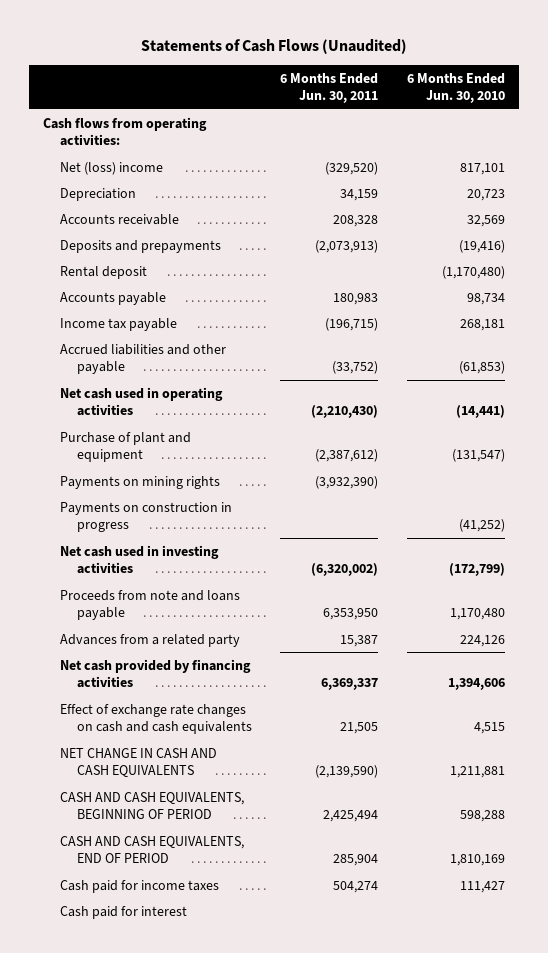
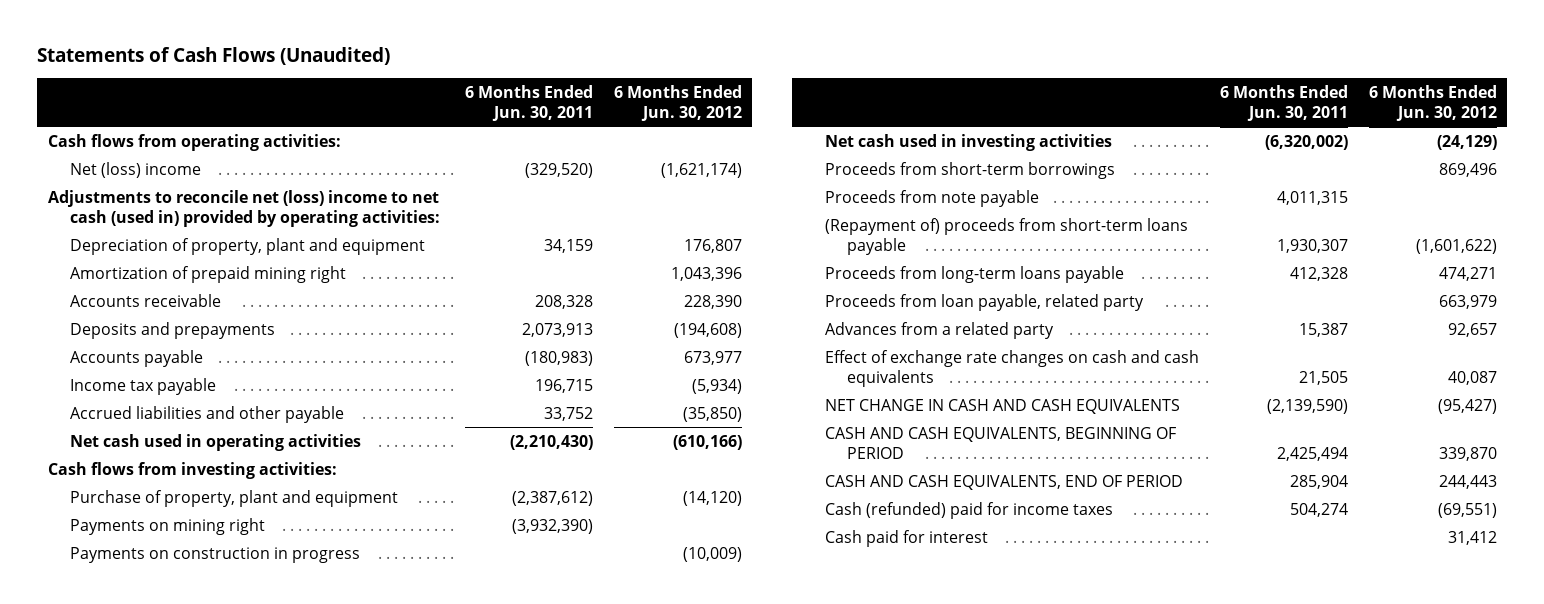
- | 6 Months Ended Jun. 30, 2011 | 6 Months Ended Jun. 30, 2010
+ | 6 Months Ended Jun. 30, 2011 | 6 Months Ended Jun. 30, 2012
- Depreciation | 34,159 | 20,723
+ Adjustments to reconcile net (loss) income to net cash (used in) provided by operating activities:
+ Depreciation of property, plant and equipment | 34,159 | 176,807
+ Amortization of prepaid mining right | | 1,043,396
- Deposits and prepayments | (2,073,913) | (19,416)
- Rental deposit | | (1,170,480)
- Accounts payable | 180,983 | 98,734
- Income tax payable | (196,715) | 268,181
- Accrued liabilities and other payable | (33,752) | (61,853)
+ Deposits and prepayments | 2,073,913 | (194,608)
+ Accounts payable | (180,983) | 673,977
+ Income tax payable | 196,715 | (5,934)
+ Accrued liabilities and other payable | 33,752 | (35,850)
- Purchase of plant and equipment | (2,387,612) | (131,547)
- Payments on mining rights | (3,932,390) |
+ Cash flows from investing activities:
+ Purchase of property, plant and equipment | (2,387,612) | (14,120)
+ Payments on mining right | (3,932,390) |
- Proceeds from note and loans payable | 6,353,950 | 1,170,480
+ Proceeds from short-term borrowings | | 869,496
+ Proceeds from note payable | 4,011,315 |
+ (Repayment of) proceeds from short-term loans payable | 1,930,307 | (1,601,622)
+ Proceeds from long-term loans payable | 412,328 | 474,271
+ Proceeds from loan payable, related party | | 663,979
- Net cash provided by financing activities | 6,369,337 | 1,394,606
- Cash paid for income taxes | 504,274 | 111,427
+ Cash (refunded) paid for income taxes | 504,274 | (69,551)

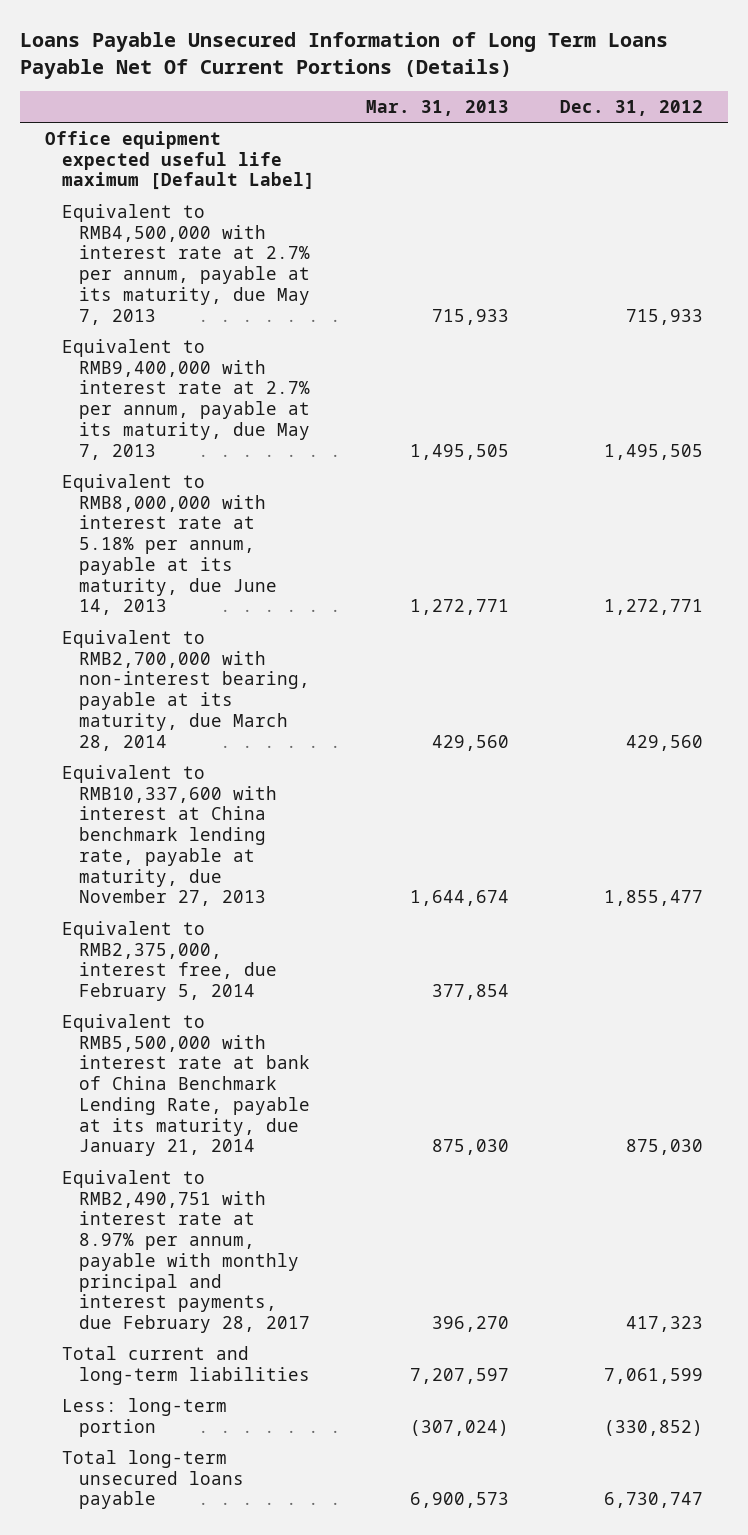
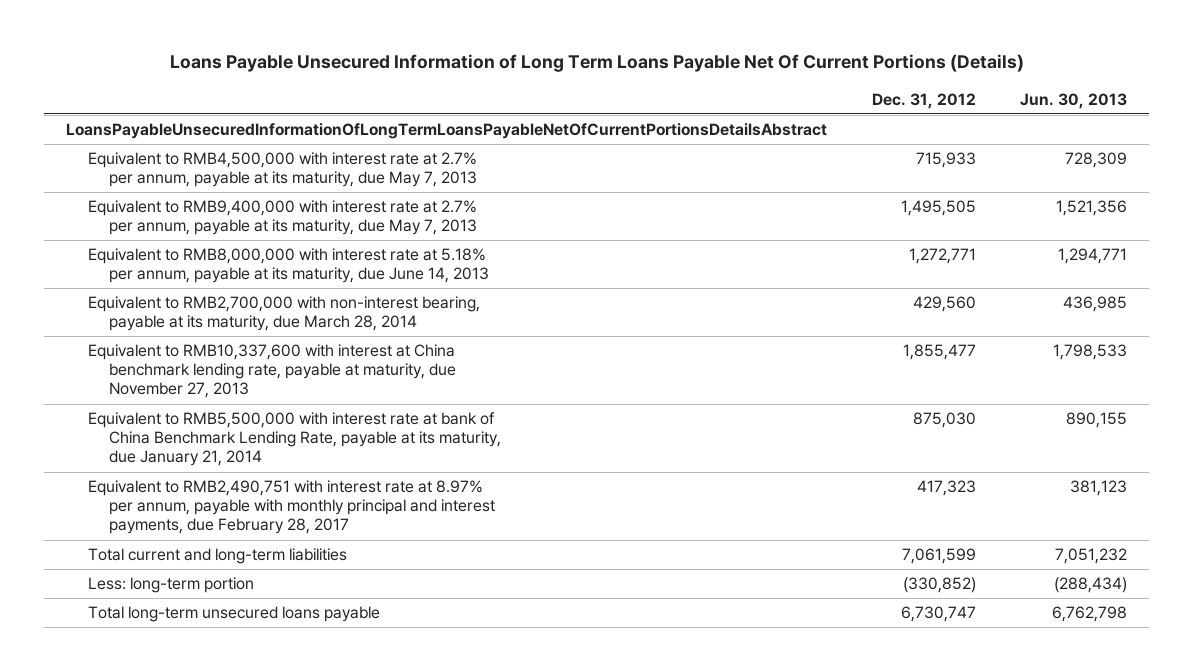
- | Mar. 31, 2013 | Dec. 31, 2012
+ | Dec. 31, 2012 | Jun. 30, 2013
- Office equipment expected useful life maximum [Default Label]
+ LoansPayableUnsecuredInformationOfLongTermLoansPayableNetOfCurrentPortionsDetailsAbstract
- Equivalent to RMB2,375,000, interest free, due February 5, 2014 | 377,854 |

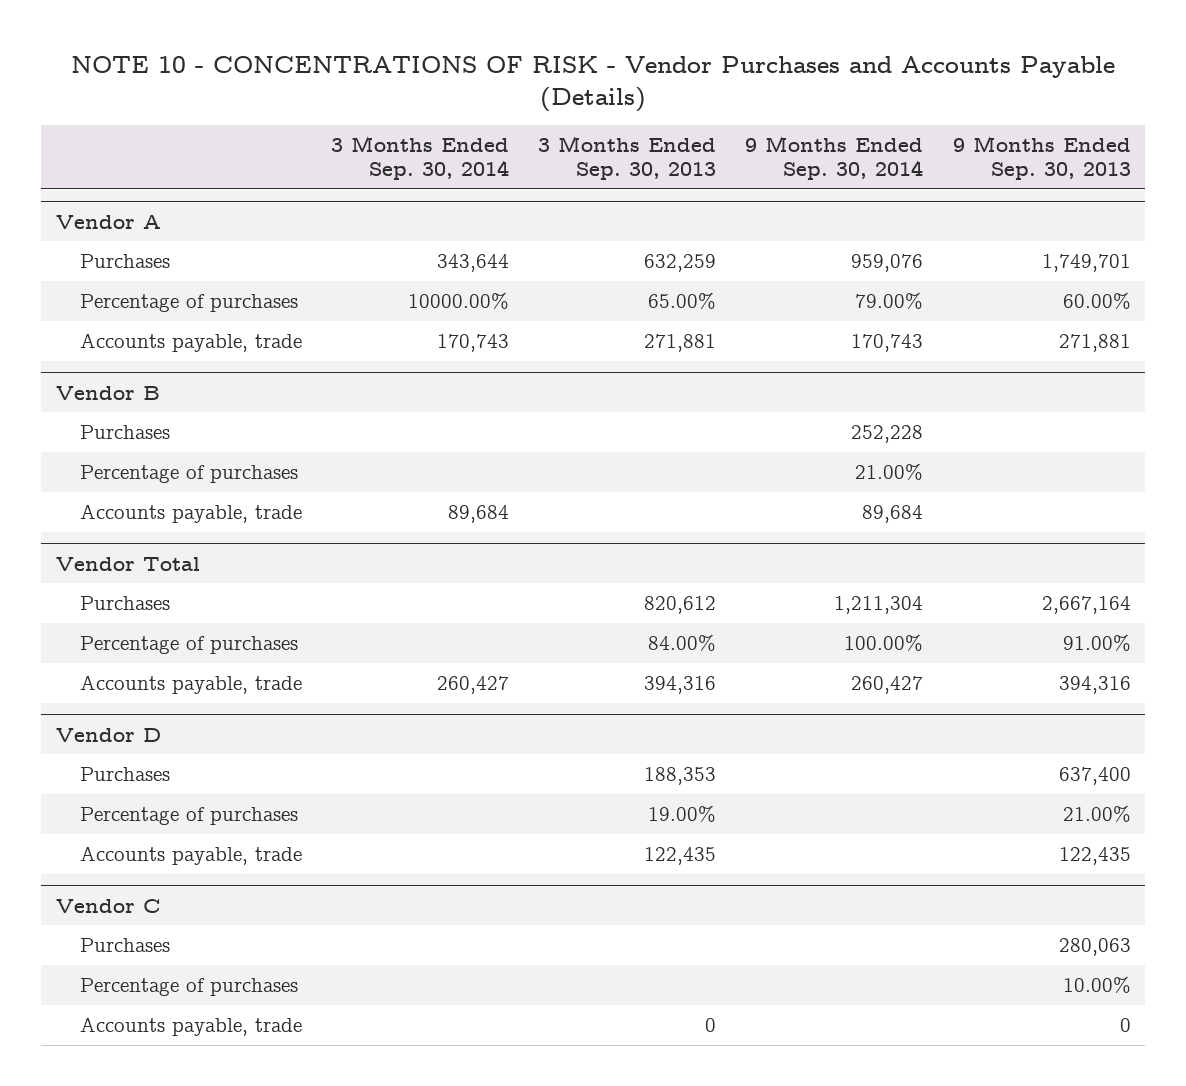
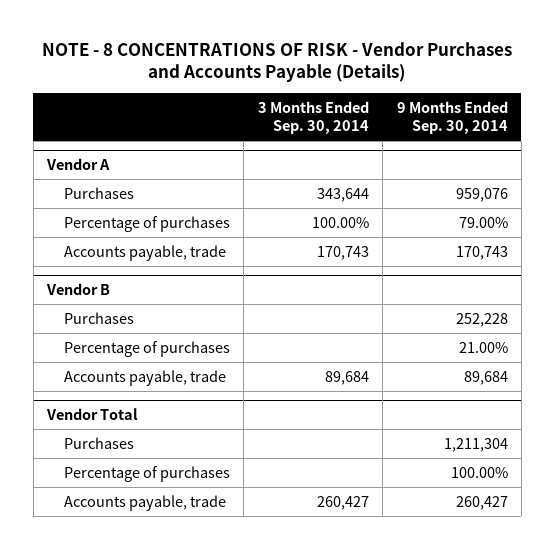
- NOTE 10 - CONCENTRATIONS OF RISK - Vendor Purchases and Accounts Payable (Details)
+ NOTE - 8 CONCENTRATIONS OF RISK - Vendor Purchases and Accounts Payable (Details)
- | 3 Months Ended Sep. 30, 2014 | 3 Months Ended Sep. 30, 2013 | 9 Months Ended Sep. 30, 2014 | 9 Months Ended Sep. 30, 2013
+ | 3 Months Ended Sep. 30, 2014 | 9 Months Ended Sep. 30, 2014
@ Vendor A
- Percentage of purchases | 10000.00% | 65.00% | 79.00% | 60.00%
+ Percentage of purchases | 100.00% | 79.00%
- Vendor D
- Purchases | | 188,353 | | 637,400
- Percentage of purchases | | 19.00% | | 21.00%
- Accounts payable, trade | | 122,435 | | 122,435
- Vendor C
- Purchases | | | | 280,063
- Percentage of purchases | | | | 10.00%
- Accounts payable, trade | | 0 | | 0

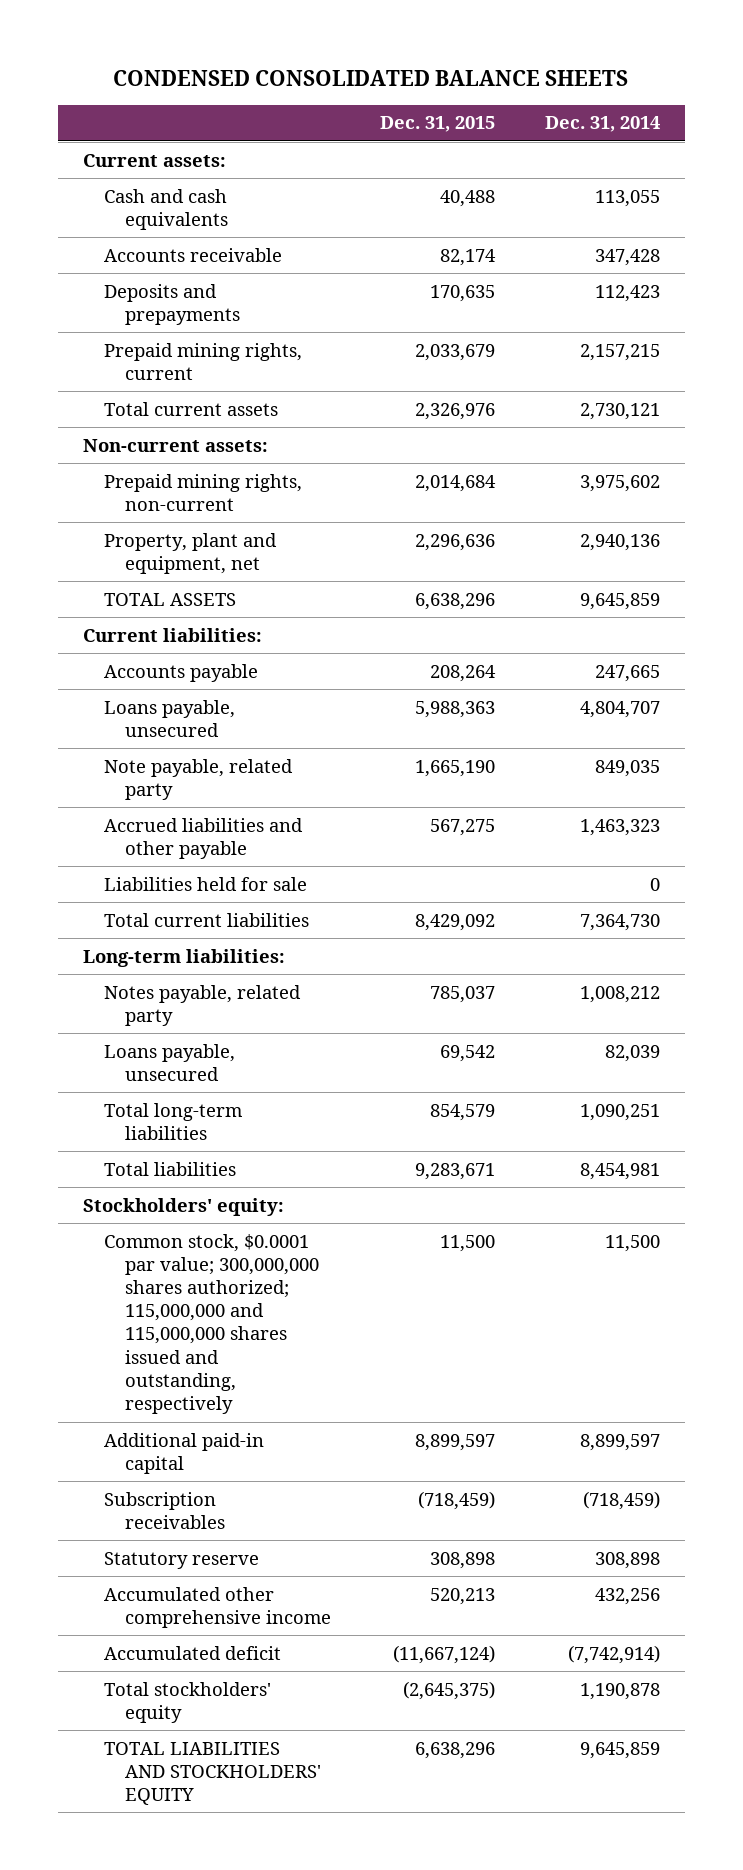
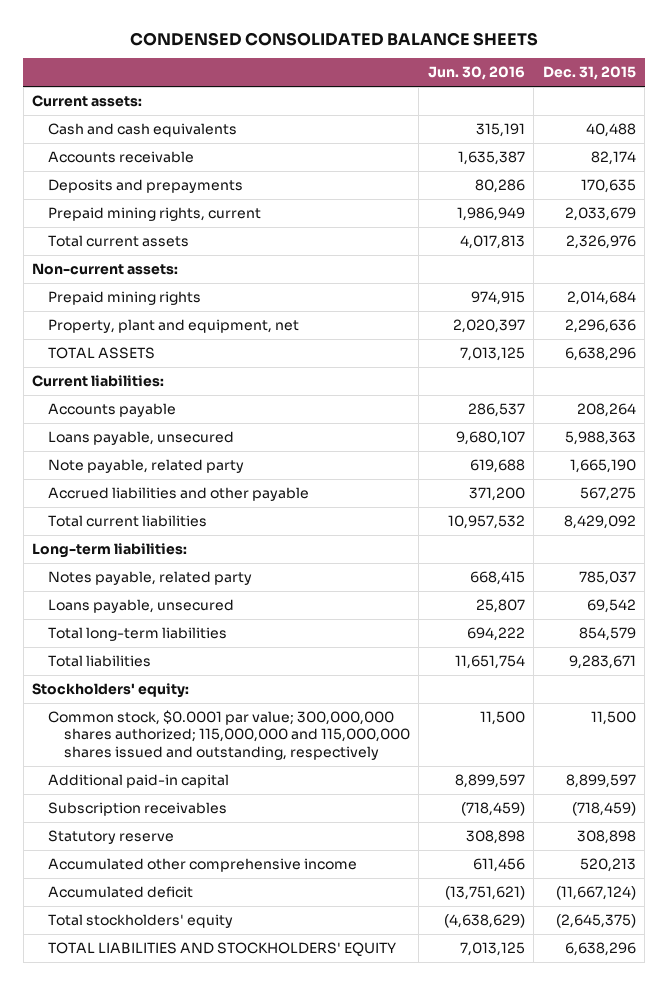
- | Dec. 31, 2015 | Dec. 31, 2014
+ | Jun. 30, 2016 | Dec. 31, 2015
- Prepaid mining rights, non-current | 2,014,684 | 3,975,602
+ Prepaid mining rights | 974,915 | 2,014,684
- Liabilities held for sale | | 0

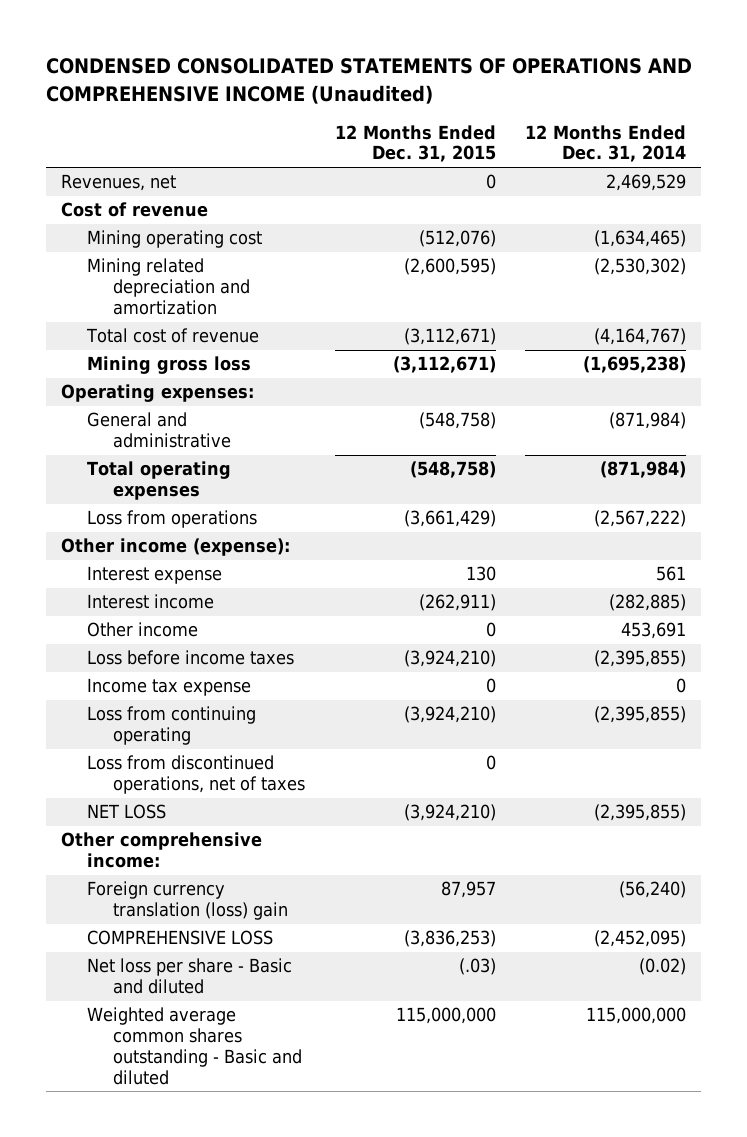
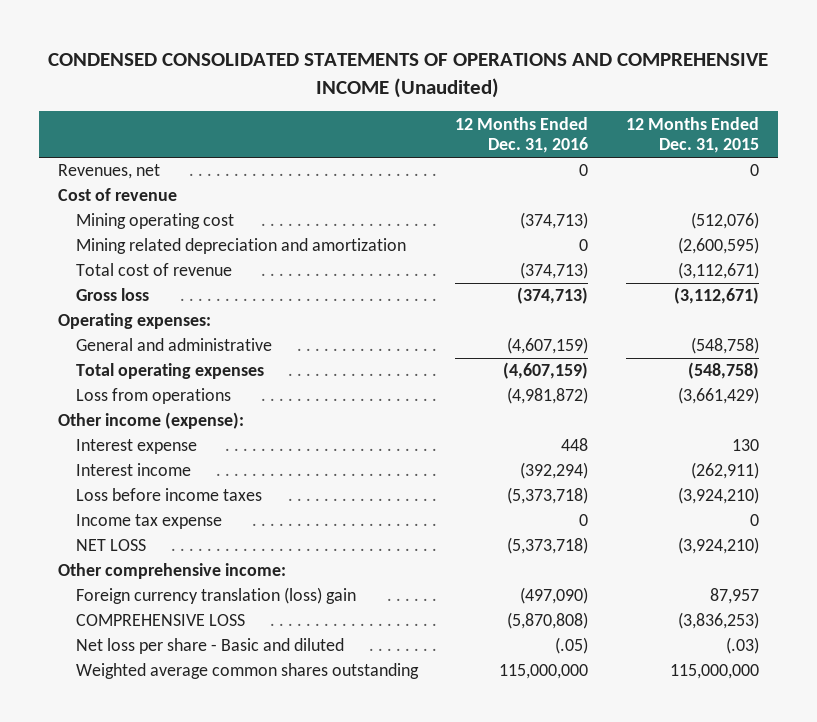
- | 12 Months Ended Dec. 31, 2015 | 12 Months Ended Dec. 31, 2014
+ | 12 Months Ended Dec. 31, 2016 | 12 Months Ended Dec. 31, 2015
- Mining gross loss | (3,112,671) | (1,695,238)
+ Gross loss | (374,713) | (3,112,671)
- Other income | 0 | 453,691
- Loss from continuing operating | (3,924,210) | (2,395,855)
- Loss from discontinued operations, net of taxes | 0 |
- Weighted average common shares outstanding - Basic and diluted | 115,000,000 | 115,000,000
+ Weighted average common shares outstanding | 115,000,000 | 115,000,000

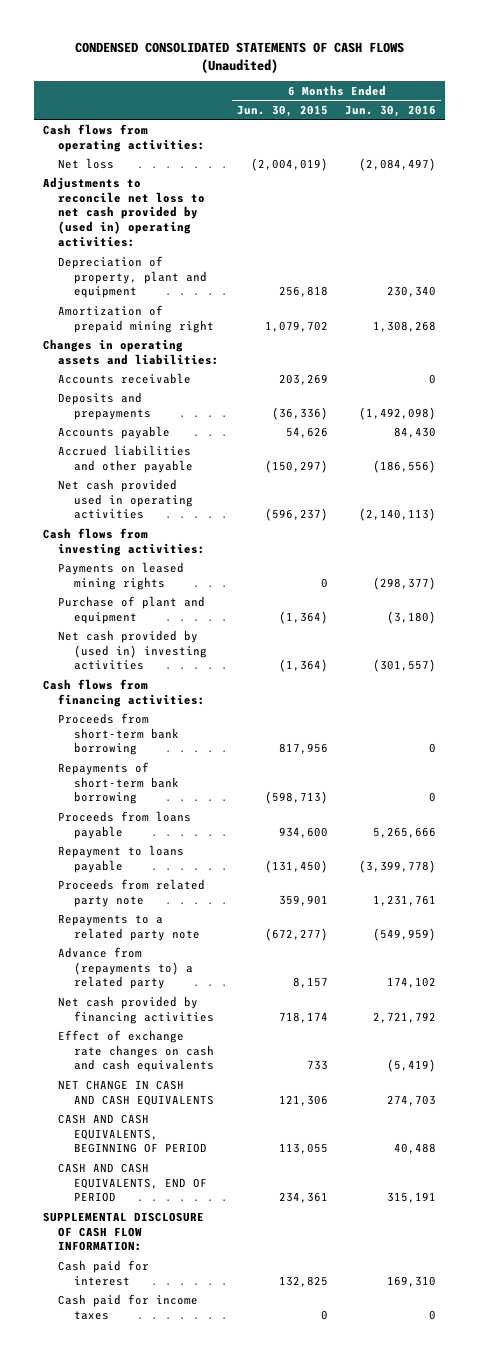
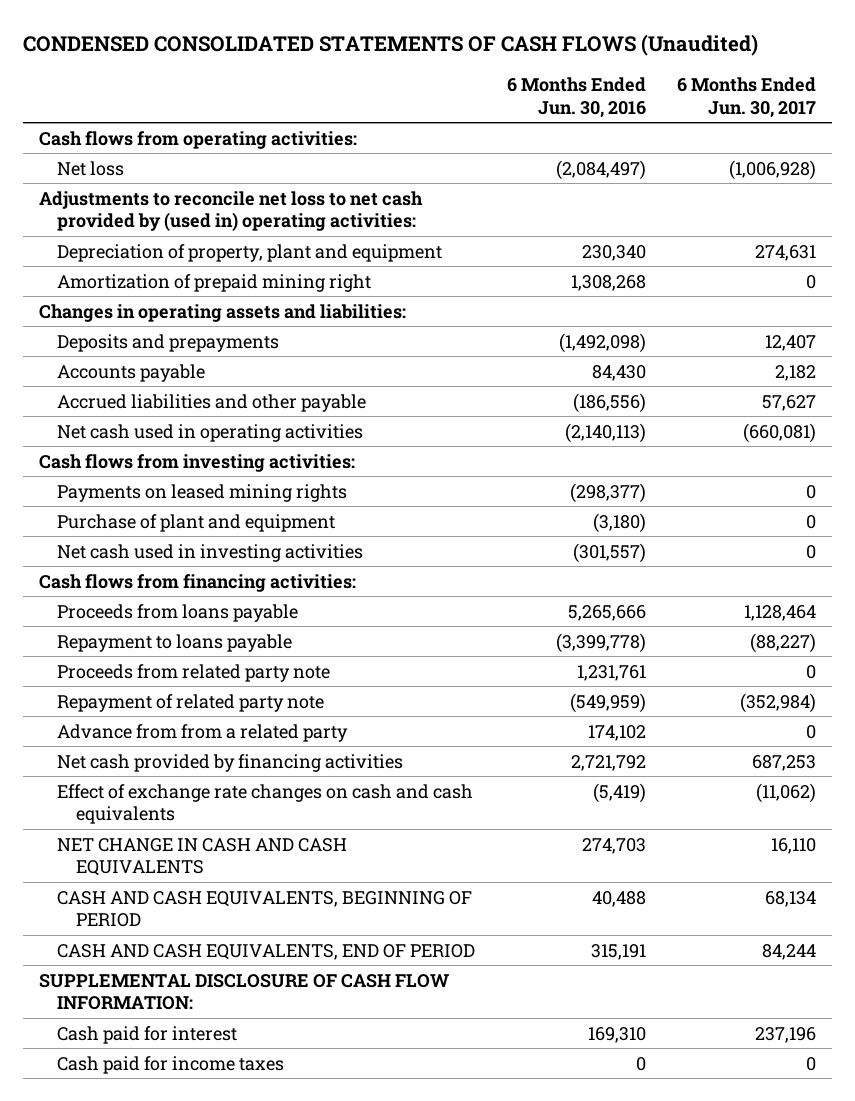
- | 6 Months Ended Jun. 30, 2015 | 6 Months Ended Jun. 30, 2016
+ | 6 Months Ended Jun. 30, 2016 | 6 Months Ended Jun. 30, 2017
- Accounts receivable | 203,269 | 0
- Net cash provided used in operating activities | (596,237) | (2,140,113)
+ Net cash used in operating activities | (2,140,113) | (660,081)
- Net cash provided by (used in) investing activities | (1,364) | (301,557)
+ Net cash used in investing activities | (301,557) | 0
- Proceeds from short-term bank borrowing | 817,956 | 0
- Repayments of short-term bank borrowing | (598,713) | 0
- Repayments to a related party note | (672,277) | (549,959)
- Advance from (repayments to) a related party | 8,157 | 174,102
+ Repayment of related party note | (549,959) | (352,984)
+ Advance from from a related party | 174,102 | 0

